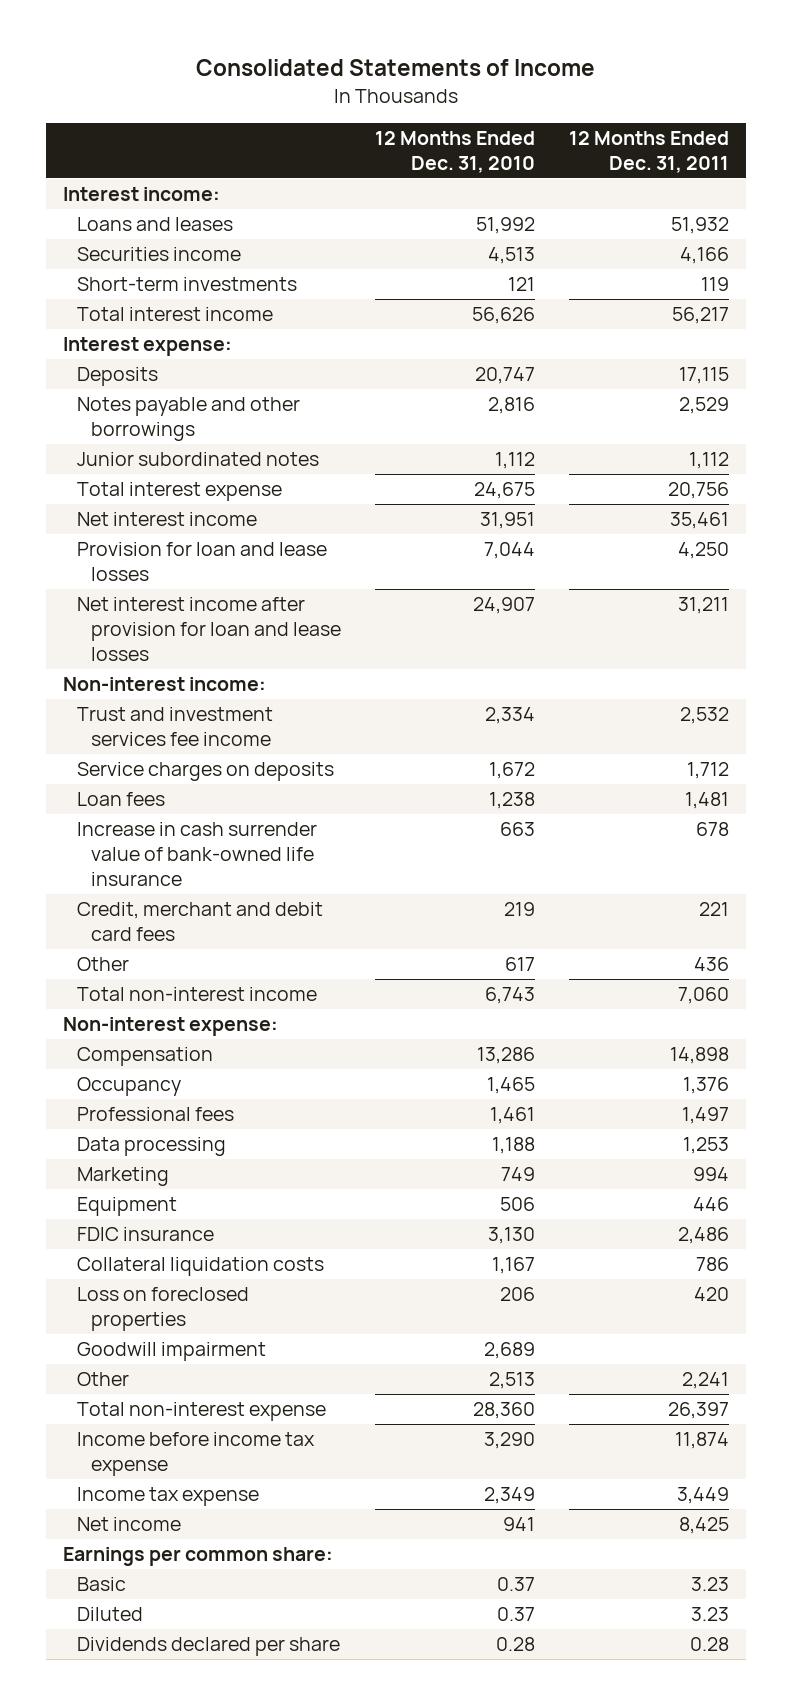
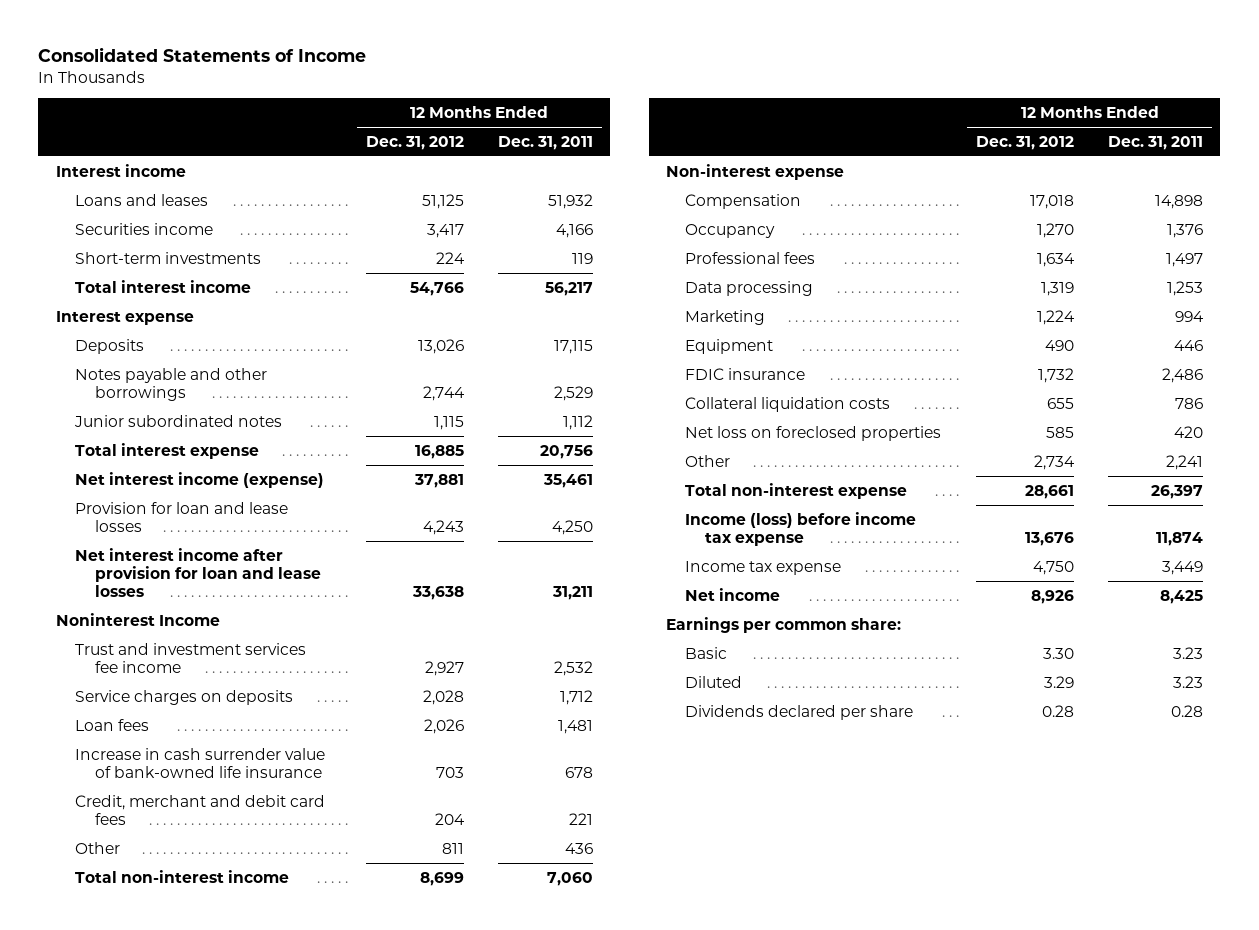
- | 12 Months Ended Dec. 31, 2010 | 12 Months Ended Dec. 31, 2011
+ | 12 Months Ended Dec. 31, 2012 | 12 Months Ended Dec. 31, 2011
- Interest income:
+ Interest income
- Interest expense:
+ Interest expense
- Net interest income | 31,951 | 35,461
+ Net interest income (expense) | 37,881 | 35,461
- Non-interest income:
+ Noninterest Income
- Non-interest expense:
+ Non-interest expense
- Loss on foreclosed properties | 206 | 420
- Goodwill impairment | 2,689 |
+ Net loss on foreclosed properties | 585 | 420
- Income before income tax expense | 3,290 | 11,874
+ Income (loss) before income tax expense | 13,676 | 11,874

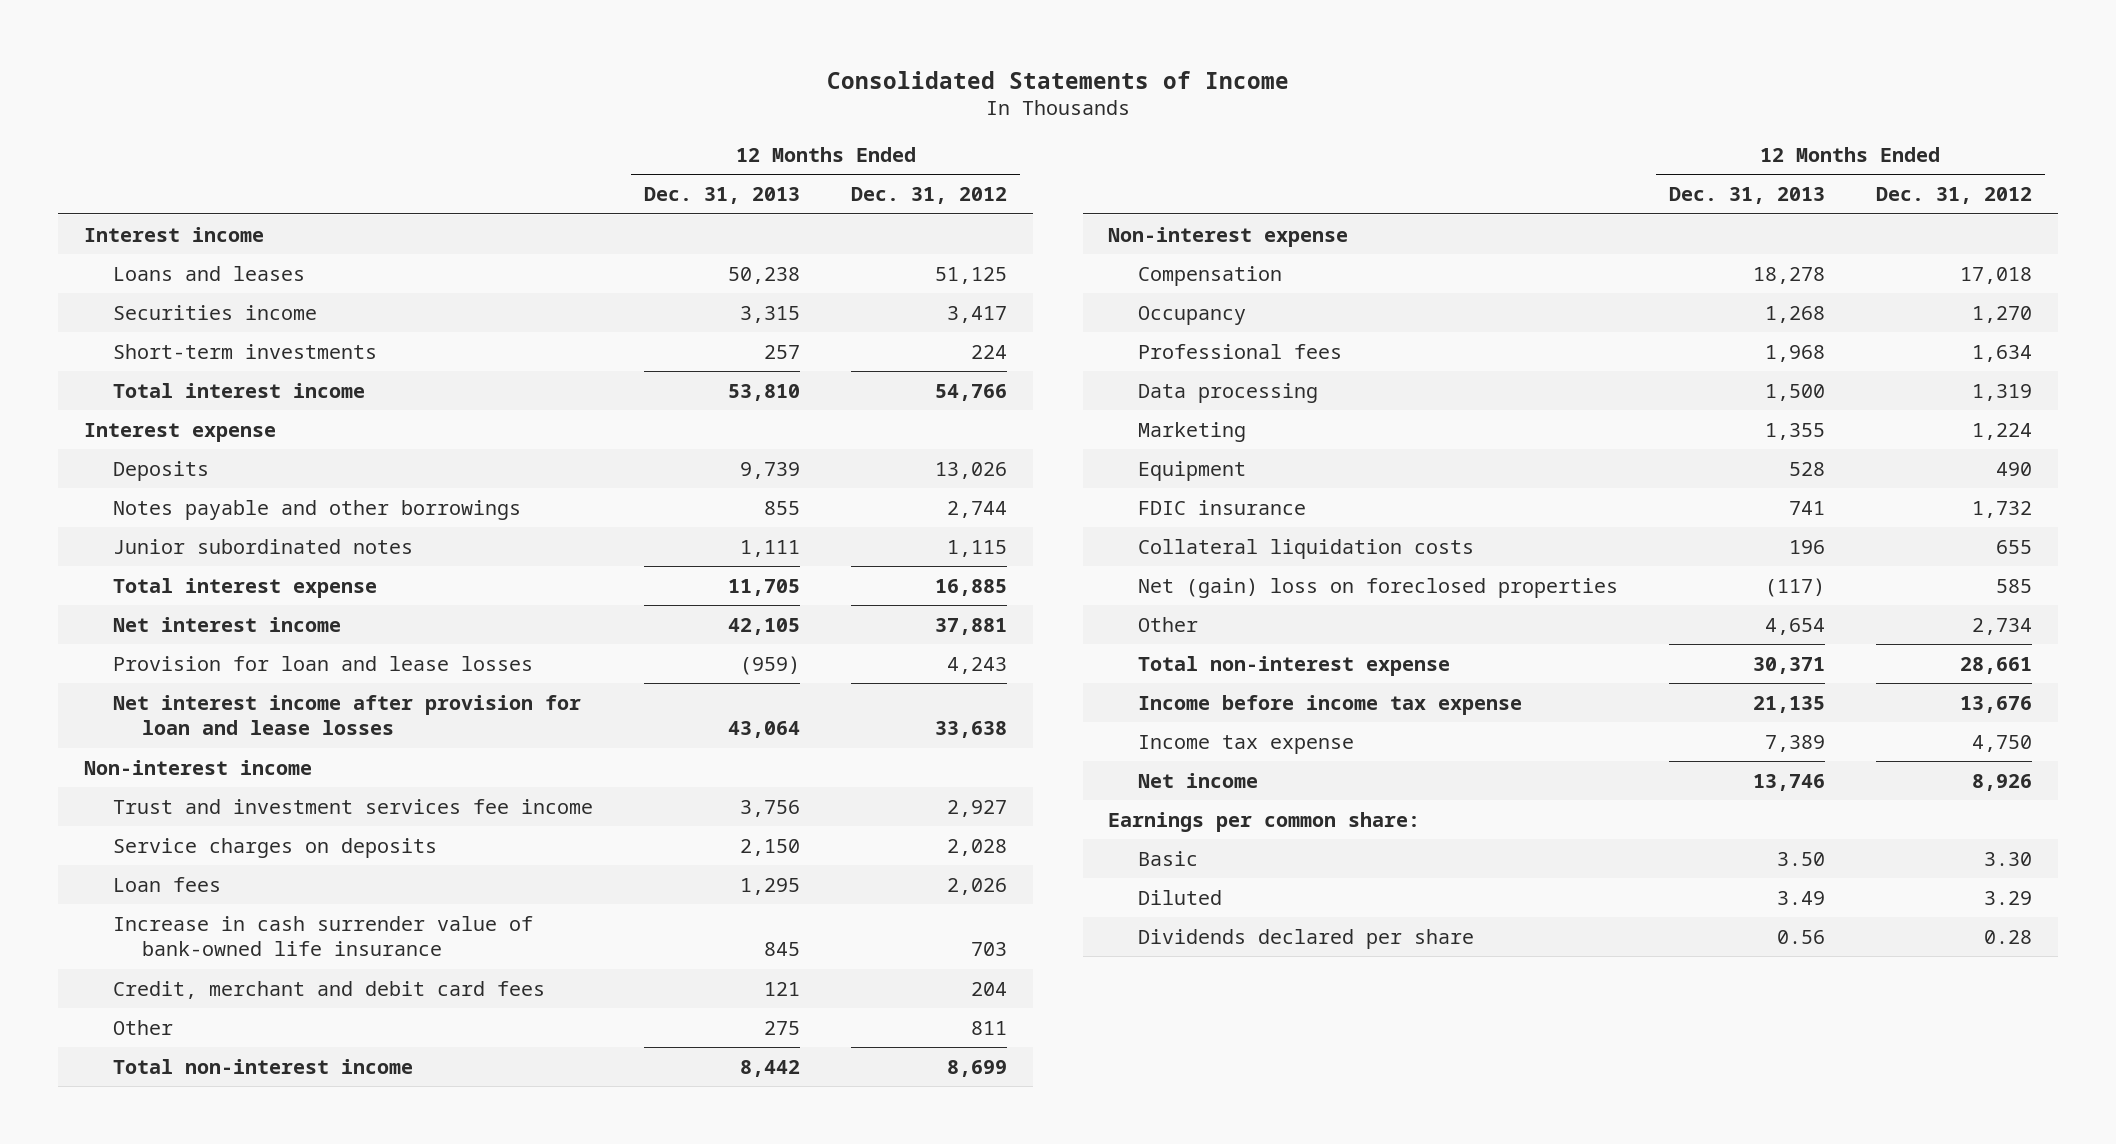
- | 12 Months Ended Dec. 31, 2012 | 12 Months Ended Dec. 31, 2011
+ | 12 Months Ended Dec. 31, 2013 | 12 Months Ended Dec. 31, 2012
- Net interest income (expense) | 37,881 | 35,461
+ Net interest income | 42,105 | 37,881
- Noninterest Income
+ Non-interest income
- Net loss on foreclosed properties | 585 | 420
+ Net (gain) loss on foreclosed properties | (117) | 585
- Income (loss) before income tax expense | 13,676 | 11,874
+ Income before income tax expense | 21,135 | 13,676

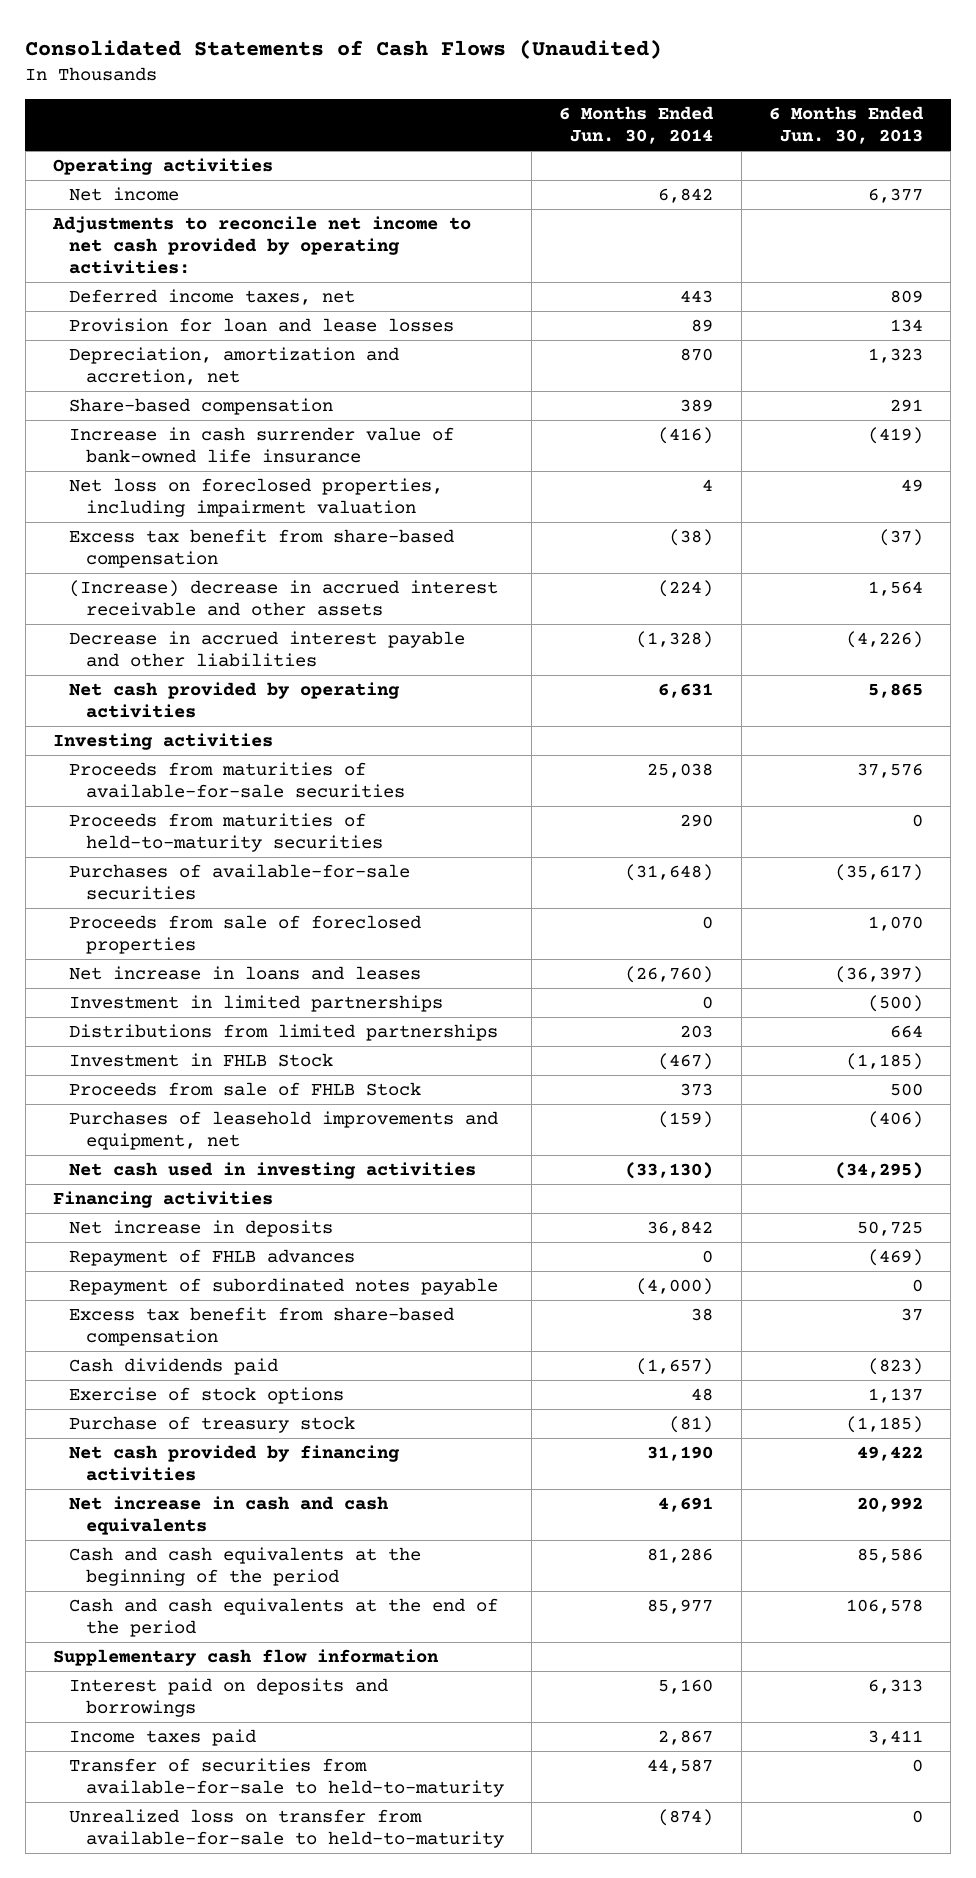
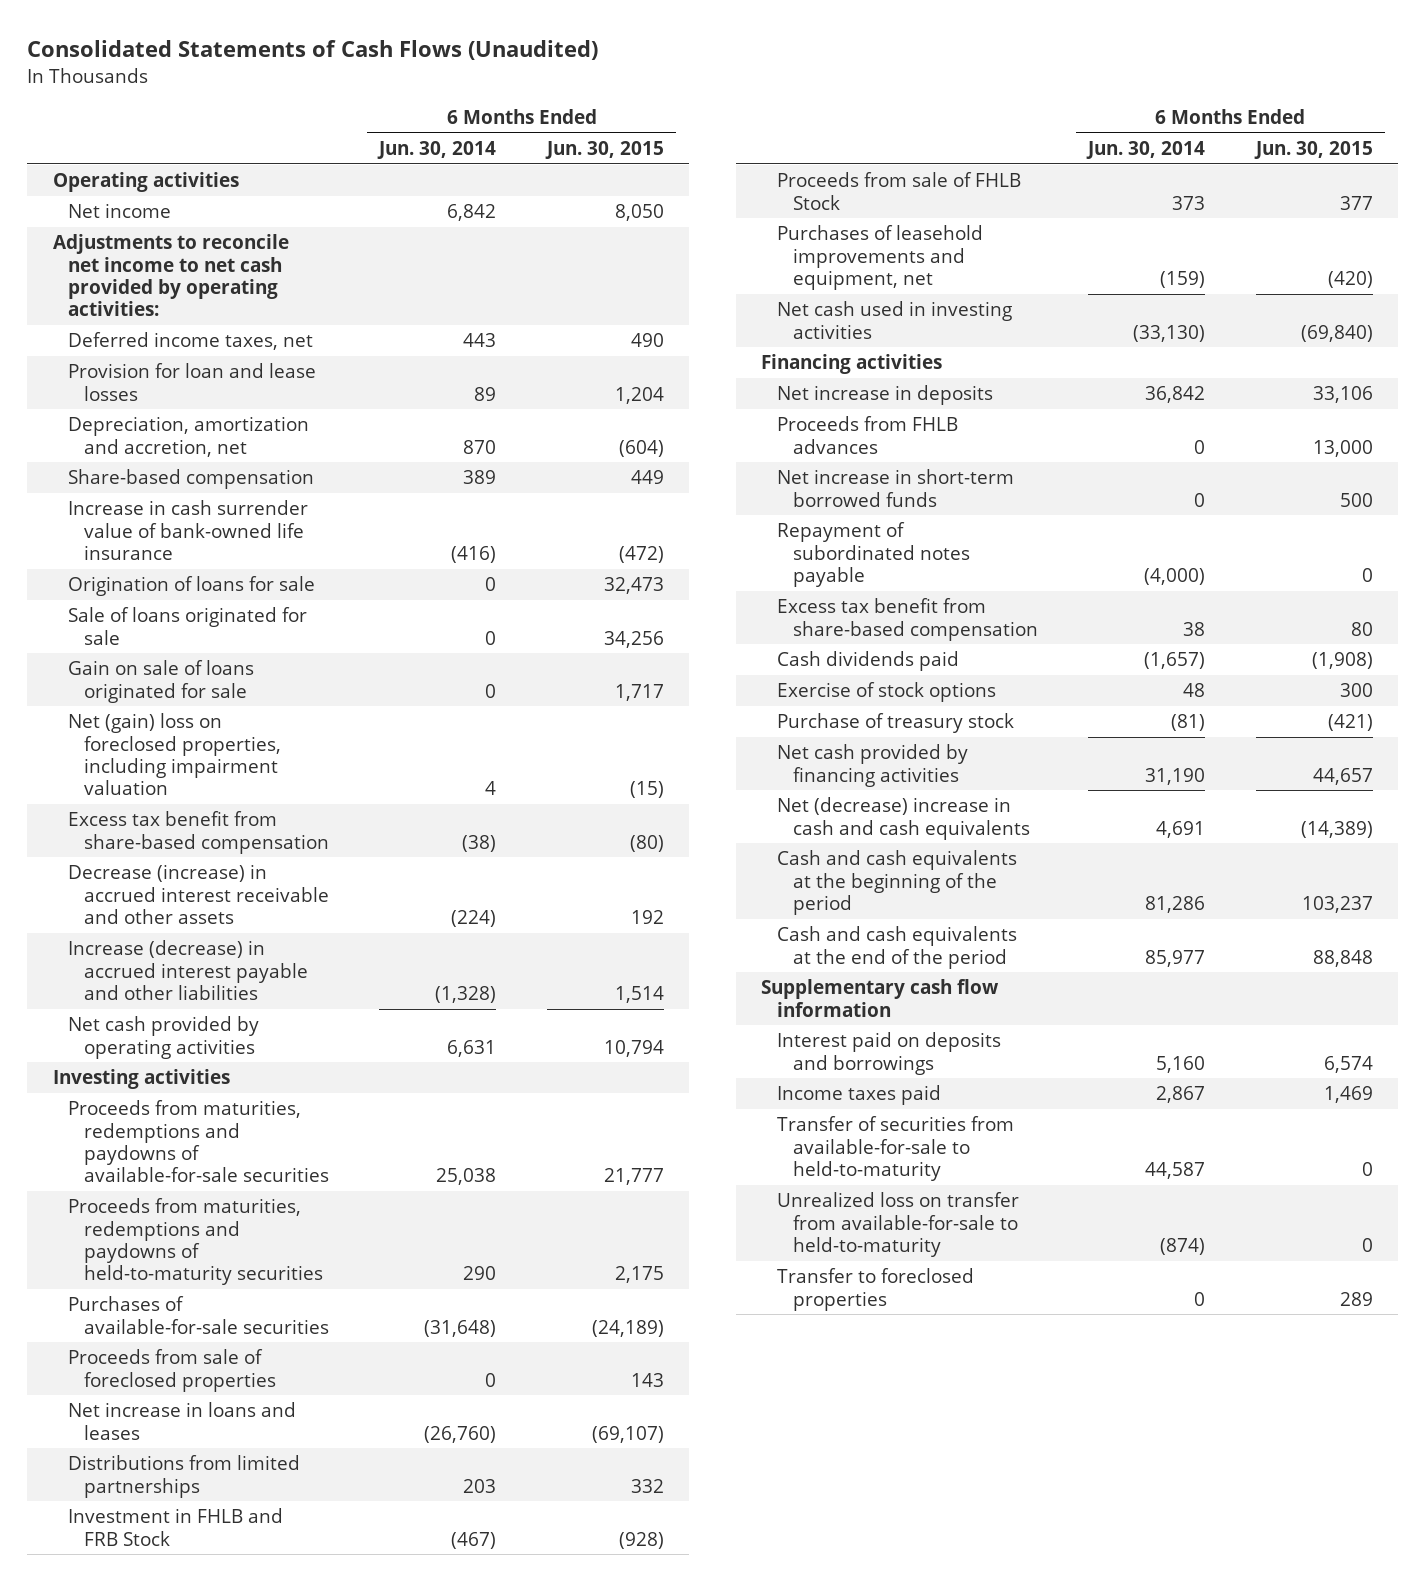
- | 6 Months Ended Jun. 30, 2014 | 6 Months Ended Jun. 30, 2013
+ | 6 Months Ended Jun. 30, 2014 | 6 Months Ended Jun. 30, 2015
- Net loss on foreclosed properties, including impairment valuation | 4 | 49
+ Origination of loans for sale | 0 | 32,473
+ Sale of loans originated for sale | 0 | 34,256
+ Gain on sale of loans originated for sale | 0 | 1,717
+ Net (gain) loss on foreclosed properties, including impairment valuation | 4 | (15)
- (Increase) decrease in accrued interest receivable and other assets | (224) | 1,564
- Decrease in accrued interest payable and other liabilities | (1,328) | (4,226)
+ Decrease (increase) in accrued interest receivable and other assets | (224) | 192
+ Increase (decrease) in accrued interest payable and other liabilities | (1,328) | 1,514
- Proceeds from maturities of available-for-sale securities | 25,038 | 37,576
- Proceeds from maturities of held-to-maturity securities | 290 | 0
+ Proceeds from maturities, redemptions and paydowns of available-for-sale securities | 25,038 | 21,777
+ Proceeds from maturities, redemptions and paydowns of held-to-maturity securities | 290 | 2,175
- Investment in limited partnerships | 0 | (500)
- Investment in FHLB Stock | (467) | (1,185)
+ Investment in FHLB and FRB Stock | (467) | (928)
- Repayment of FHLB advances | 0 | (469)
+ Proceeds from FHLB advances | 0 | 13,000
+ Net increase in short-term borrowed funds | 0 | 500
- Net increase in cash and cash equivalents | 4,691 | 20,992
+ Net (decrease) increase in cash and cash equivalents | 4,691 | (14,389)
+ Transfer to foreclosed properties | 0 | 289

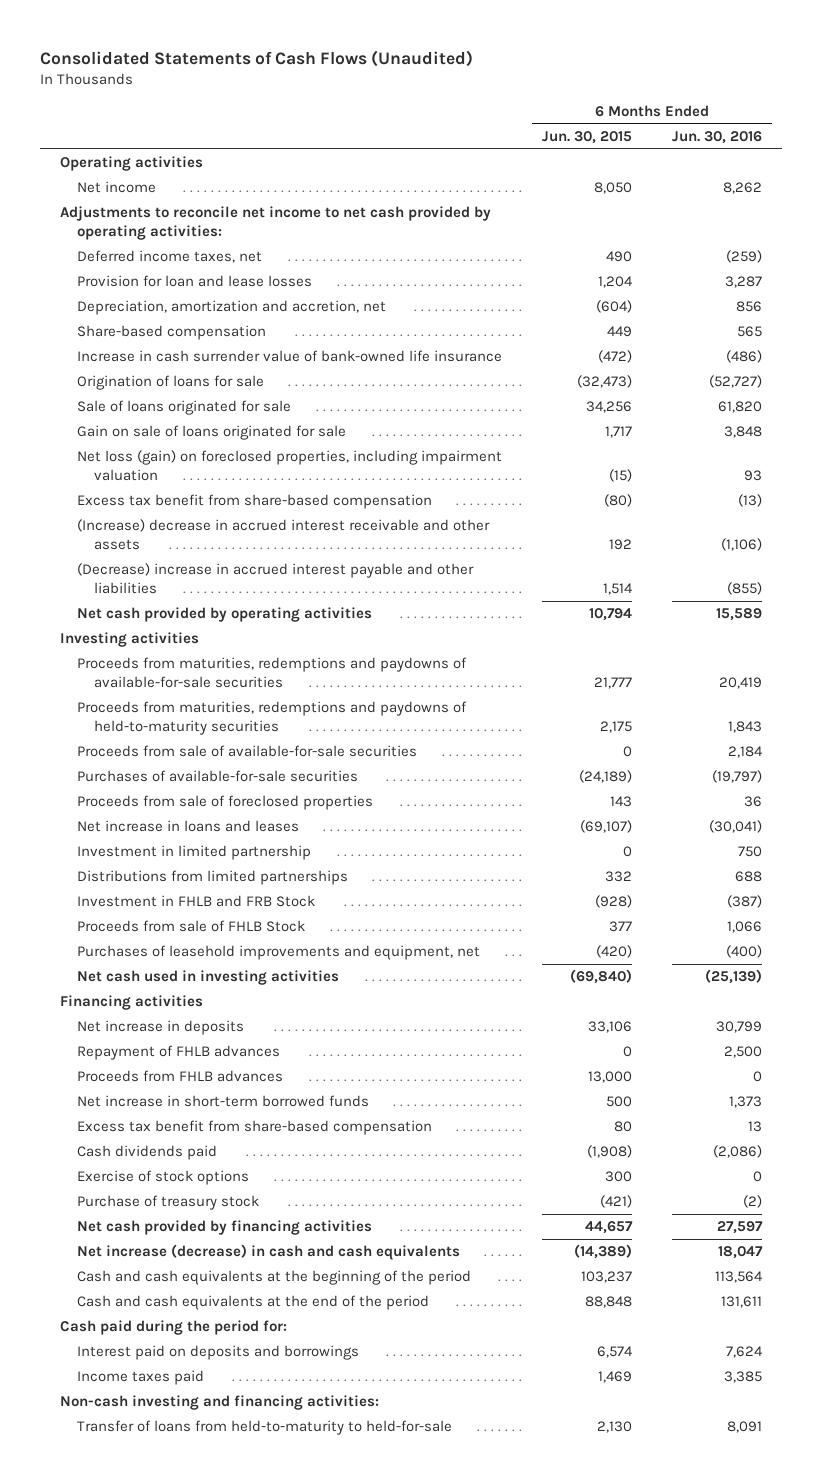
- | 6 Months Ended Jun. 30, 2014 | 6 Months Ended Jun. 30, 2015
+ | 6 Months Ended Jun. 30, 2015 | 6 Months Ended Jun. 30, 2016
- Origination of loans for sale | 0 | 32,473
+ Origination of loans for sale | (32,473) | (52,727)
- Net (gain) loss on foreclosed properties, including impairment valuation | 4 | (15)
+ Net loss (gain) on foreclosed properties, including impairment valuation | (15) | 93
- Decrease (increase) in accrued interest receivable and other assets | (224) | 192
- Increase (decrease) in accrued interest payable and other liabilities | (1,328) | 1,514
+ (Increase) decrease in accrued interest receivable and other assets | 192 | (1,106)
+ (Decrease) increase in accrued interest payable and other liabilities | 1,514 | (855)
+ Proceeds from sale of available-for-sale securities | 0 | 2,184
+ Investment in limited partnership | 0 | 750
+ Repayment of FHLB advances | 0 | 2,500
- Repayment of subordinated notes payable | (4,000) | 0
- Net (decrease) increase in cash and cash equivalents | 4,691 | (14,389)
+ Net increase (decrease) in cash and cash equivalents | (14,389) | 18,047
- Supplementary cash flow information
+ Cash paid during the period for:
- Transfer of securities from available-for-sale to held-to-maturity | 44,587 | 0
- Unrealized loss on transfer from available-for-sale to held-to-maturity | (874) | 0
- Transfer to foreclosed properties | 0 | 289
+ Non-cash investing and financing activities:
+ Transfer of loans from held-to-maturity to held-for-sale | 2,130 | 8,091

